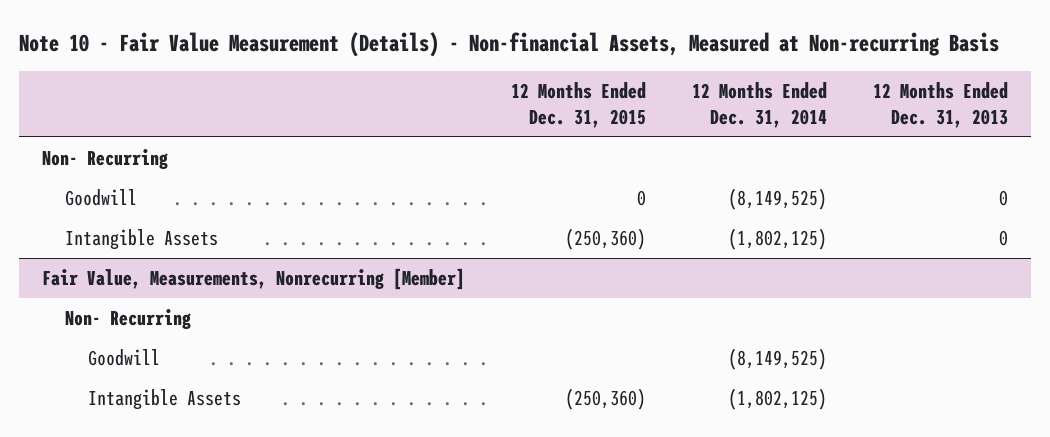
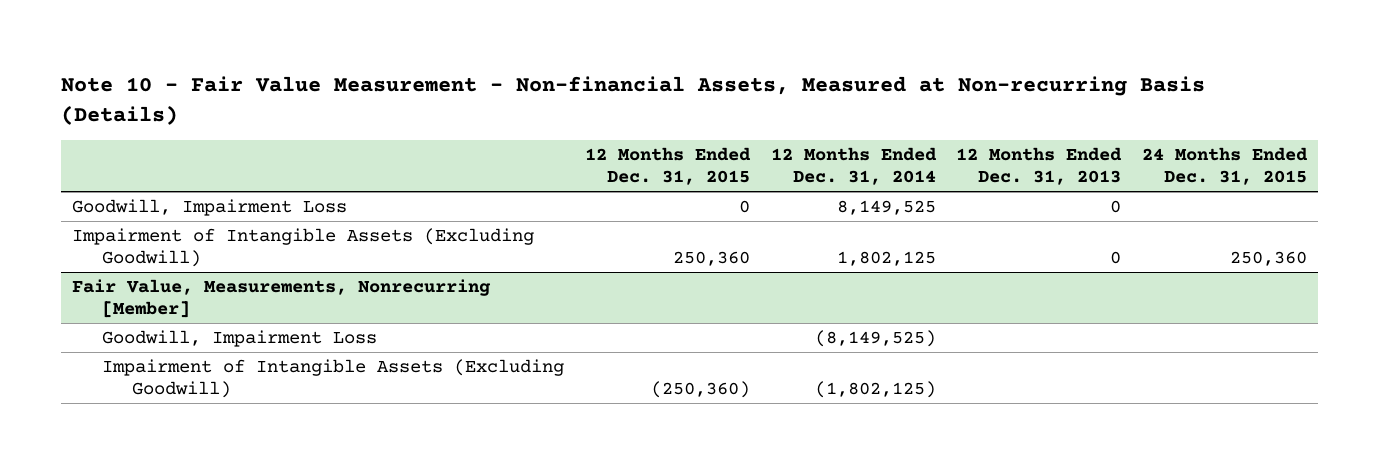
- Note 10 - Fair Value Measurement (Details) - Non-financial Assets, Measured at Non-recurring Basis
+ Note 10 - Fair Value Measurement - Non-financial Assets, Measured at Non-recurring Basis (Details)
- | 12 Months Ended Dec. 31, 2015 | 12 Months Ended Dec. 31, 2014 | 12 Months Ended Dec. 31, 2013
+ | 12 Months Ended Dec. 31, 2015 | 12 Months Ended Dec. 31, 2014 | 12 Months Ended Dec. 31, 2013 | 24 Months Ended Dec. 31, 2015
- Non- Recurring
- Goodwill | 0 | (8,149,525) | 0
- Intangible Assets | (250,360) | (1,802,125) | 0
+ Goodwill, Impairment Loss | 0 | 8,149,525 | 0 |
+ Impairment of Intangible Assets (Excluding Goodwill) | 250,360 | 1,802,125 | 0 | 250,360
@ Fair Value, Measurements, Nonrecurring [Member]
- Non- Recurring
- Goodwill | | (8,149,525) |
- Intangible Assets | (250,360) | (1,802,125) |
+ Goodwill, Impairment Loss | | (8,149,525) | |
+ Impairment of Intangible Assets (Excluding Goodwill) | (250,360) | (1,802,125) | |

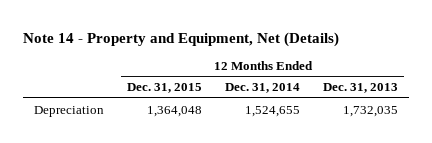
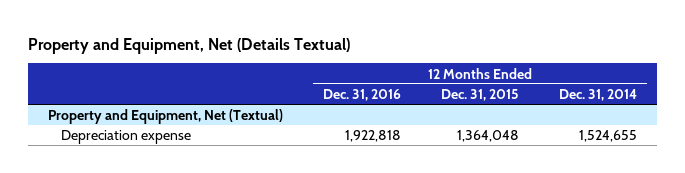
- Note 14 - Property and Equipment, Net (Details)
+ Property and Equipment, Net (Details Textual)
- | 12 Months Ended Dec. 31, 2015 | 12 Months Ended Dec. 31, 2014 | 12 Months Ended Dec. 31, 2013
+ | 12 Months Ended Dec. 31, 2016 | 12 Months Ended Dec. 31, 2015 | 12 Months Ended Dec. 31, 2014
- Depreciation | 1,364,048 | 1,524,655 | 1,732,035
+ Property and Equipment, Net (Textual)
+ Depreciation expense | 1,922,818 | 1,364,048 | 1,524,655

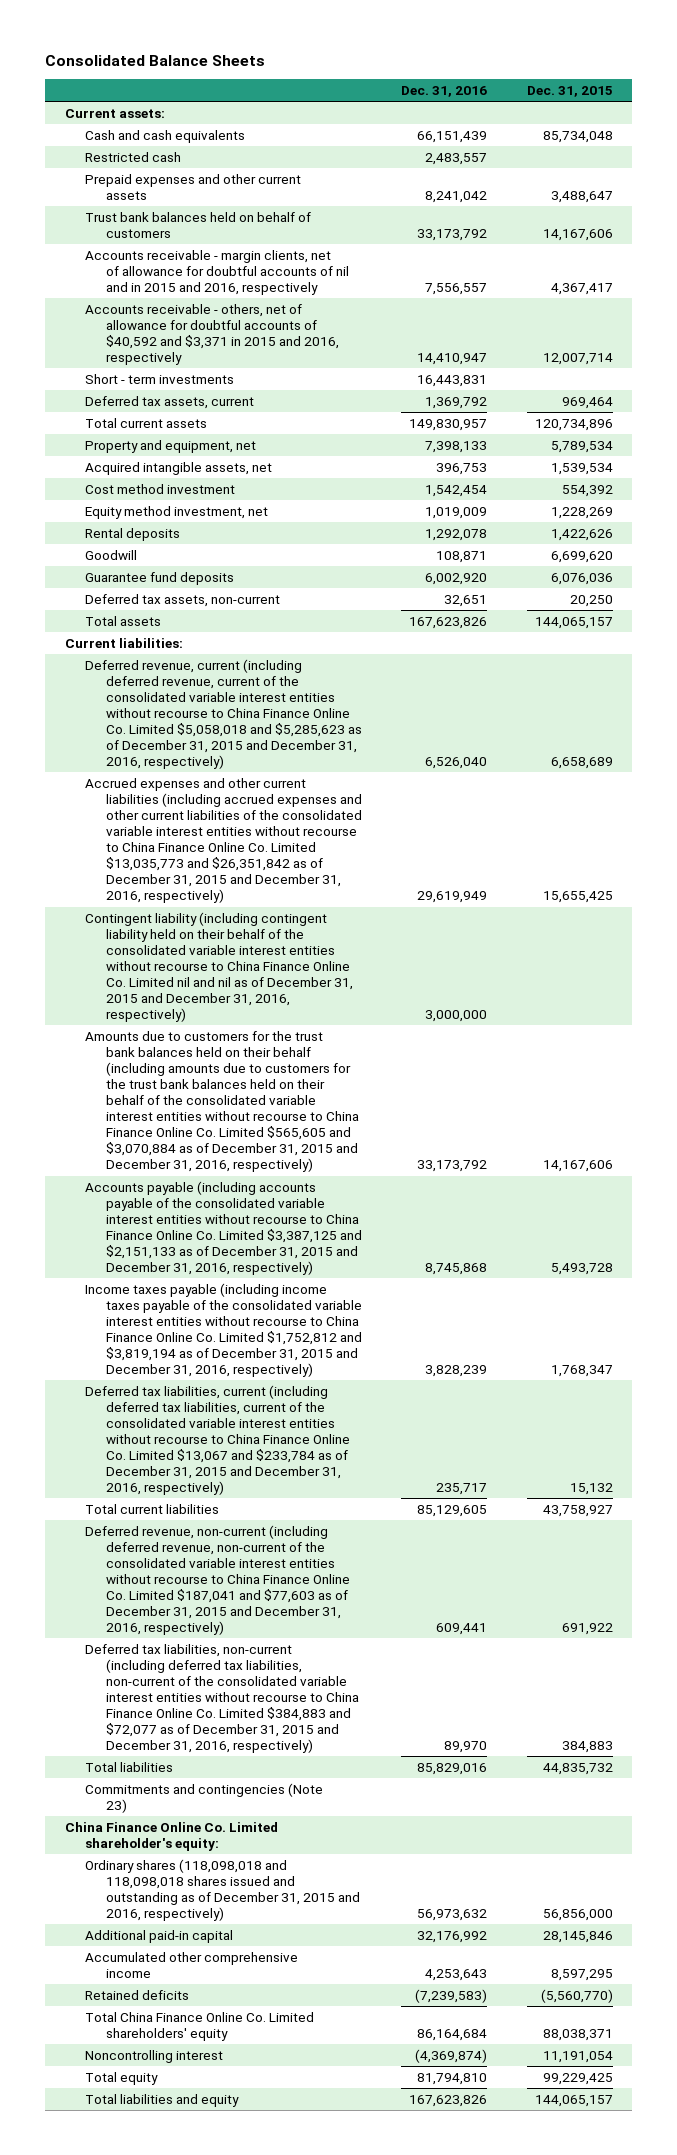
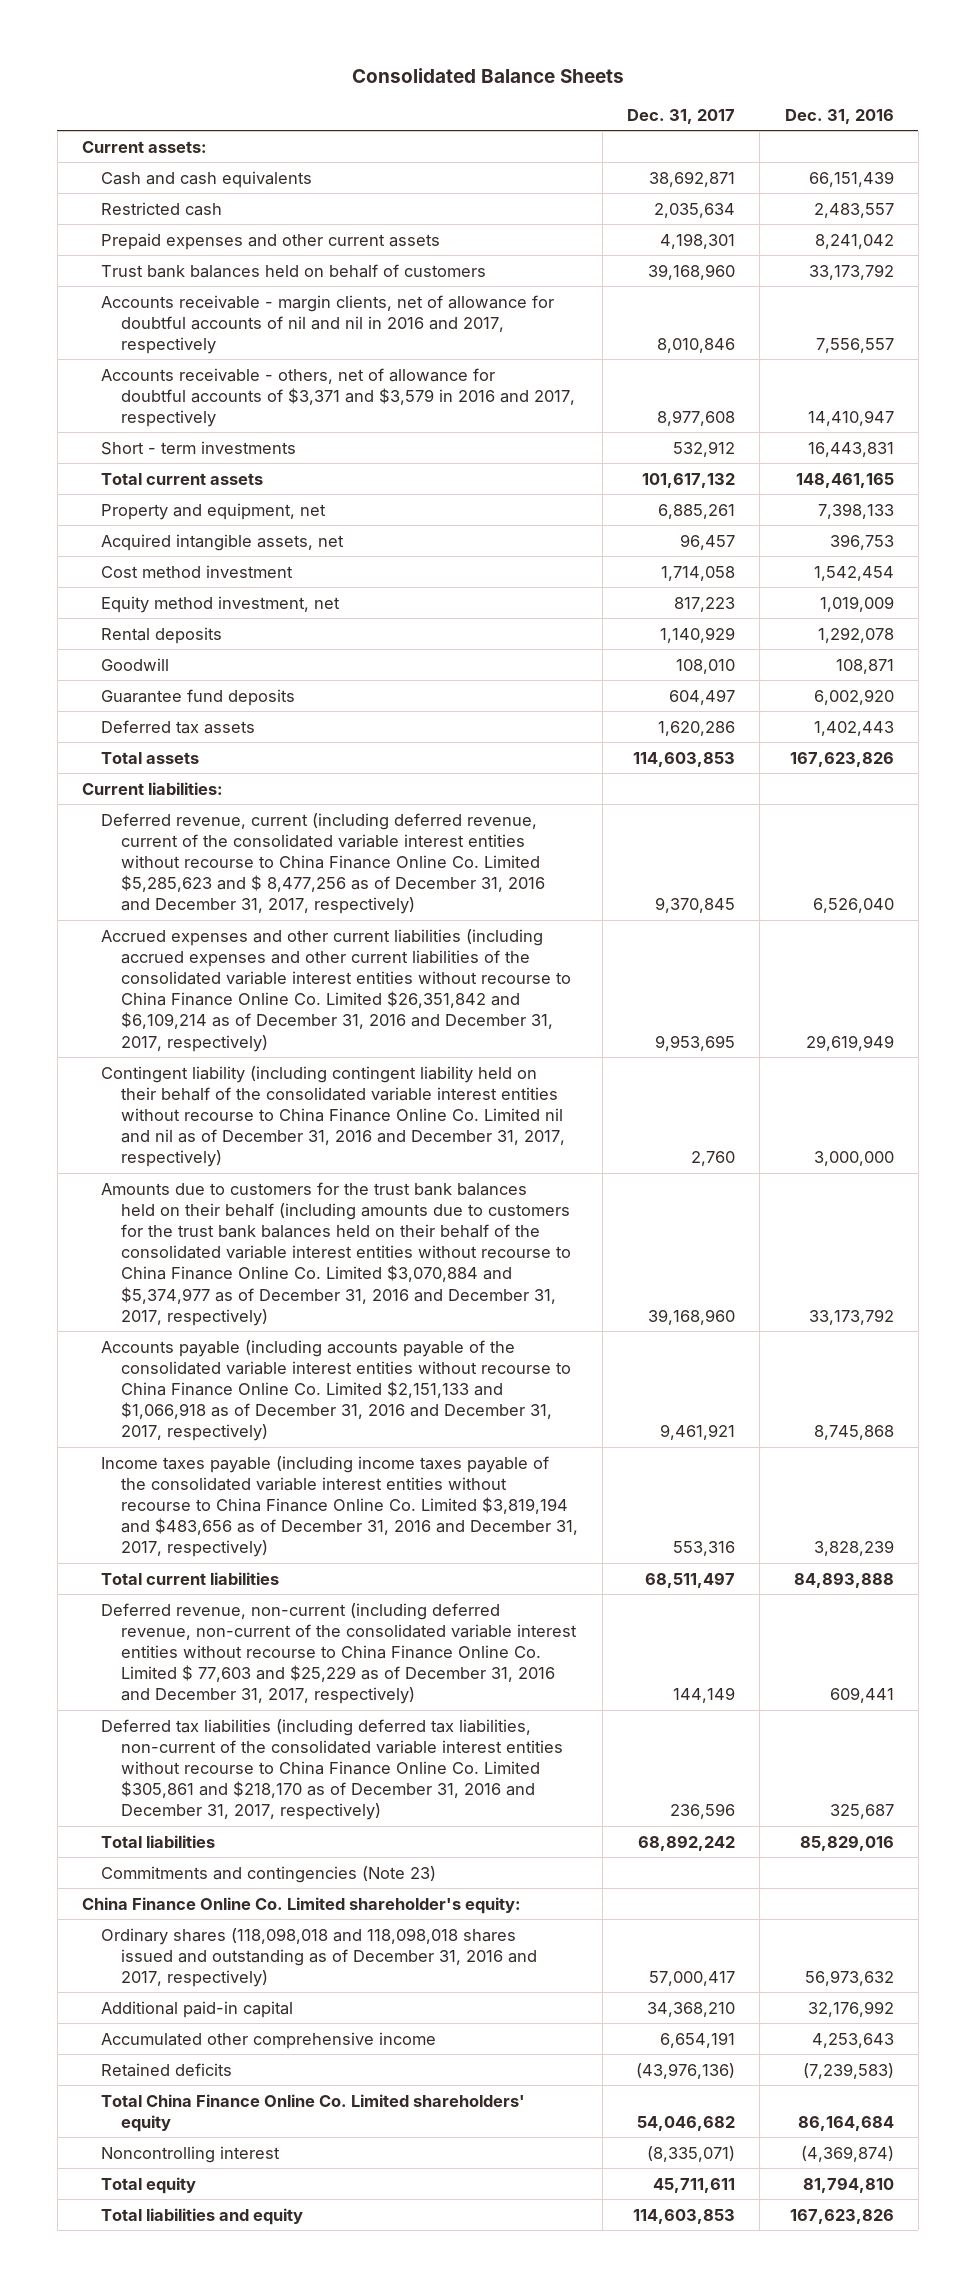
- | Dec. 31, 2016 | Dec. 31, 2015
+ | Dec. 31, 2017 | Dec. 31, 2016
- Accounts receivable - margin clients, net of allowance for doubtful accounts of nil and in 2015 and 2016, respectively | 7,556,557 | 4,367,417
- Accounts receivable - others, net of allowance for doubtful accounts of $40,592 and $3,371 in 2015 and 2016, respectively | 14,410,947 | 12,007,714
+ Accounts receivable - margin clients, net of allowance for doubtful accounts of nil and nil in 2016 and 2017, respectively | 8,010,846 | 7,556,557
+ Accounts receivable - others, net of allowance for doubtful accounts of $3,371 and $3,579 in 2016 and 2017, respectively | 8,977,608 | 14,410,947
- Deferred tax assets, current | 1,369,792 | 969,464
- Total current assets | 149,830,957 | 120,734,896
+ Total current assets | 101,617,132 | 148,461,165
- Deferred tax assets, non-current | 32,651 | 20,250
+ Deferred tax assets | 1,620,286 | 1,402,443
- Deferred revenue, current (including deferred revenue, current of the consolidated variable interest entities without recourse to China Finance Online Co. Limited $5,058,018 and $5,285,623 as of December 31, 2015 and December 31, 2016, respectively) | 6,526,040 | 6,658,689
- Accrued expenses and other current liabilities (including accrued expenses and other current liabilities of the consolidated variable interest entities without recourse to China Finance Online Co. Limited $13,035,773 and $26,351,842 as of December 31, 2015 and December 31, 2016, respectively) | 29,619,949 | 15,655,425
- Contingent liability (including contingent liability held on their behalf of the consolidated variable interest entities without recourse to China Finance Online Co. Limited nil and nil as of December 31, 2015 and December 31, 2016, respectively) | 3,000,000 |
- Amounts due to customers for the trust bank balances held on their behalf (including amounts due to customers for the trust bank balances held on their behalf of the consolidated variable interest entities without recourse to China Finance Online Co. Limited $565,605 and $3,070,884 as of December 31, 2015 and December 31, 2016, respectively) | 33,173,792 | 14,167,606
- Accounts payable (including accounts payable of the consolidated variable interest entities without recourse to China Finance Online Co. Limited $3,387,125 and $2,151,133 as of December 31, 2015 and December 31, 2016, respectively) | 8,745,868 | 5,493,728
- Income taxes payable (including income taxes payable of the consolidated variable interest entities without recourse to China Finance Online Co. Limited $1,752,812 and $3,819,194 as of December 31, 2015 and December 31, 2016, respectively) | 3,828,239 | 1,768,347
- Deferred tax liabilities, current (including deferred tax liabilities, current of the consolidated variable interest entities without recourse to China Finance Online Co. Limited $13,067 and $233,784 as of December 31, 2015 and December 31, 2016, respectively) | 235,717 | 15,132
- Total current liabilities | 85,129,605 | 43,758,927
- Deferred revenue, non-current (including deferred revenue, non-current of the consolidated variable interest entities without recourse to China Finance Online Co. Limited $187,041 and $77,603 as of December 31, 2015 and December 31, 2016, respectively) | 609,441 | 691,922
- Deferred tax liabilities, non-current (including deferred tax liabilities, non-current of the consolidated variable interest entities without recourse to China Finance Online Co. Limited $384,883 and $72,077 as of December 31, 2015 and December 31, 2016, respectively) | 89,970 | 384,883
+ Deferred revenue, current (including deferred revenue, current of the consolidated variable interest entities without recourse to China Finance Online Co. Limited $5,285,623 and $ 8,477,256 as of December 31, 2016 and December 31, 2017, respectively) | 9,370,845 | 6,526,040
+ Accrued expenses and other current liabilities (including accrued expenses and other current liabilities of the consolidated variable interest entities without recourse to China Finance Online Co. Limited $26,351,842 and $6,109,214 as of December 31, 2016 and December 31, 2017, respectively) | 9,953,695 | 29,619,949
+ Contingent liability (including contingent liability held on their behalf of the consolidated variable interest entities without recourse to China Finance Online Co. Limited nil and nil as of December 31, 2016 and December 31, 2017, respectively) | 2,760 | 3,000,000
+ Amounts due to customers for the trust bank balances held on their behalf (including amounts due to customers for the trust bank balances held on their behalf of the consolidated variable interest entities without recourse to China Finance Online Co. Limited $3,070,884 and $5,374,977 as of December 31, 2016 and December 31, 2017, respectively) | 39,168,960 | 33,173,792
+ Accounts payable (including accounts payable of the consolidated variable interest entities without recourse to China Finance Online Co. Limited $2,151,133 and $1,066,918 as of December 31, 2016 and December 31, 2017, respectively) | 9,461,921 | 8,745,868
+ Income taxes payable (including income taxes payable of the consolidated variable interest entities without recourse to China Finance Online Co. Limited $3,819,194 and $483,656 as of December 31, 2016 and December 31, 2017, respectively) | 553,316 | 3,828,239
+ Total current liabilities | 68,511,497 | 84,893,888
+ Deferred revenue, non-current (including deferred revenue, non-current of the consolidated variable interest entities without recourse to China Finance Online Co. Limited $ 77,603 and $25,229 as of December 31, 2016 and December 31, 2017, respectively) | 144,149 | 609,441
+ Deferred tax liabilities (including deferred tax liabilities, non-current of the consolidated variable interest entities without recourse to China Finance Online Co. Limited $305,861 and $218,170 as of December 31, 2016 and December 31, 2017, respectively) | 236,596 | 325,687
- Ordinary shares (118,098,018 and 118,098,018 shares issued and outstanding as of December 31, 2015 and 2016, respectively) | 56,973,632 | 56,856,000
+ Ordinary shares (118,098,018 and 118,098,018 shares issued and outstanding as of December 31, 2016 and 2017, respectively) | 57,000,417 | 56,973,632

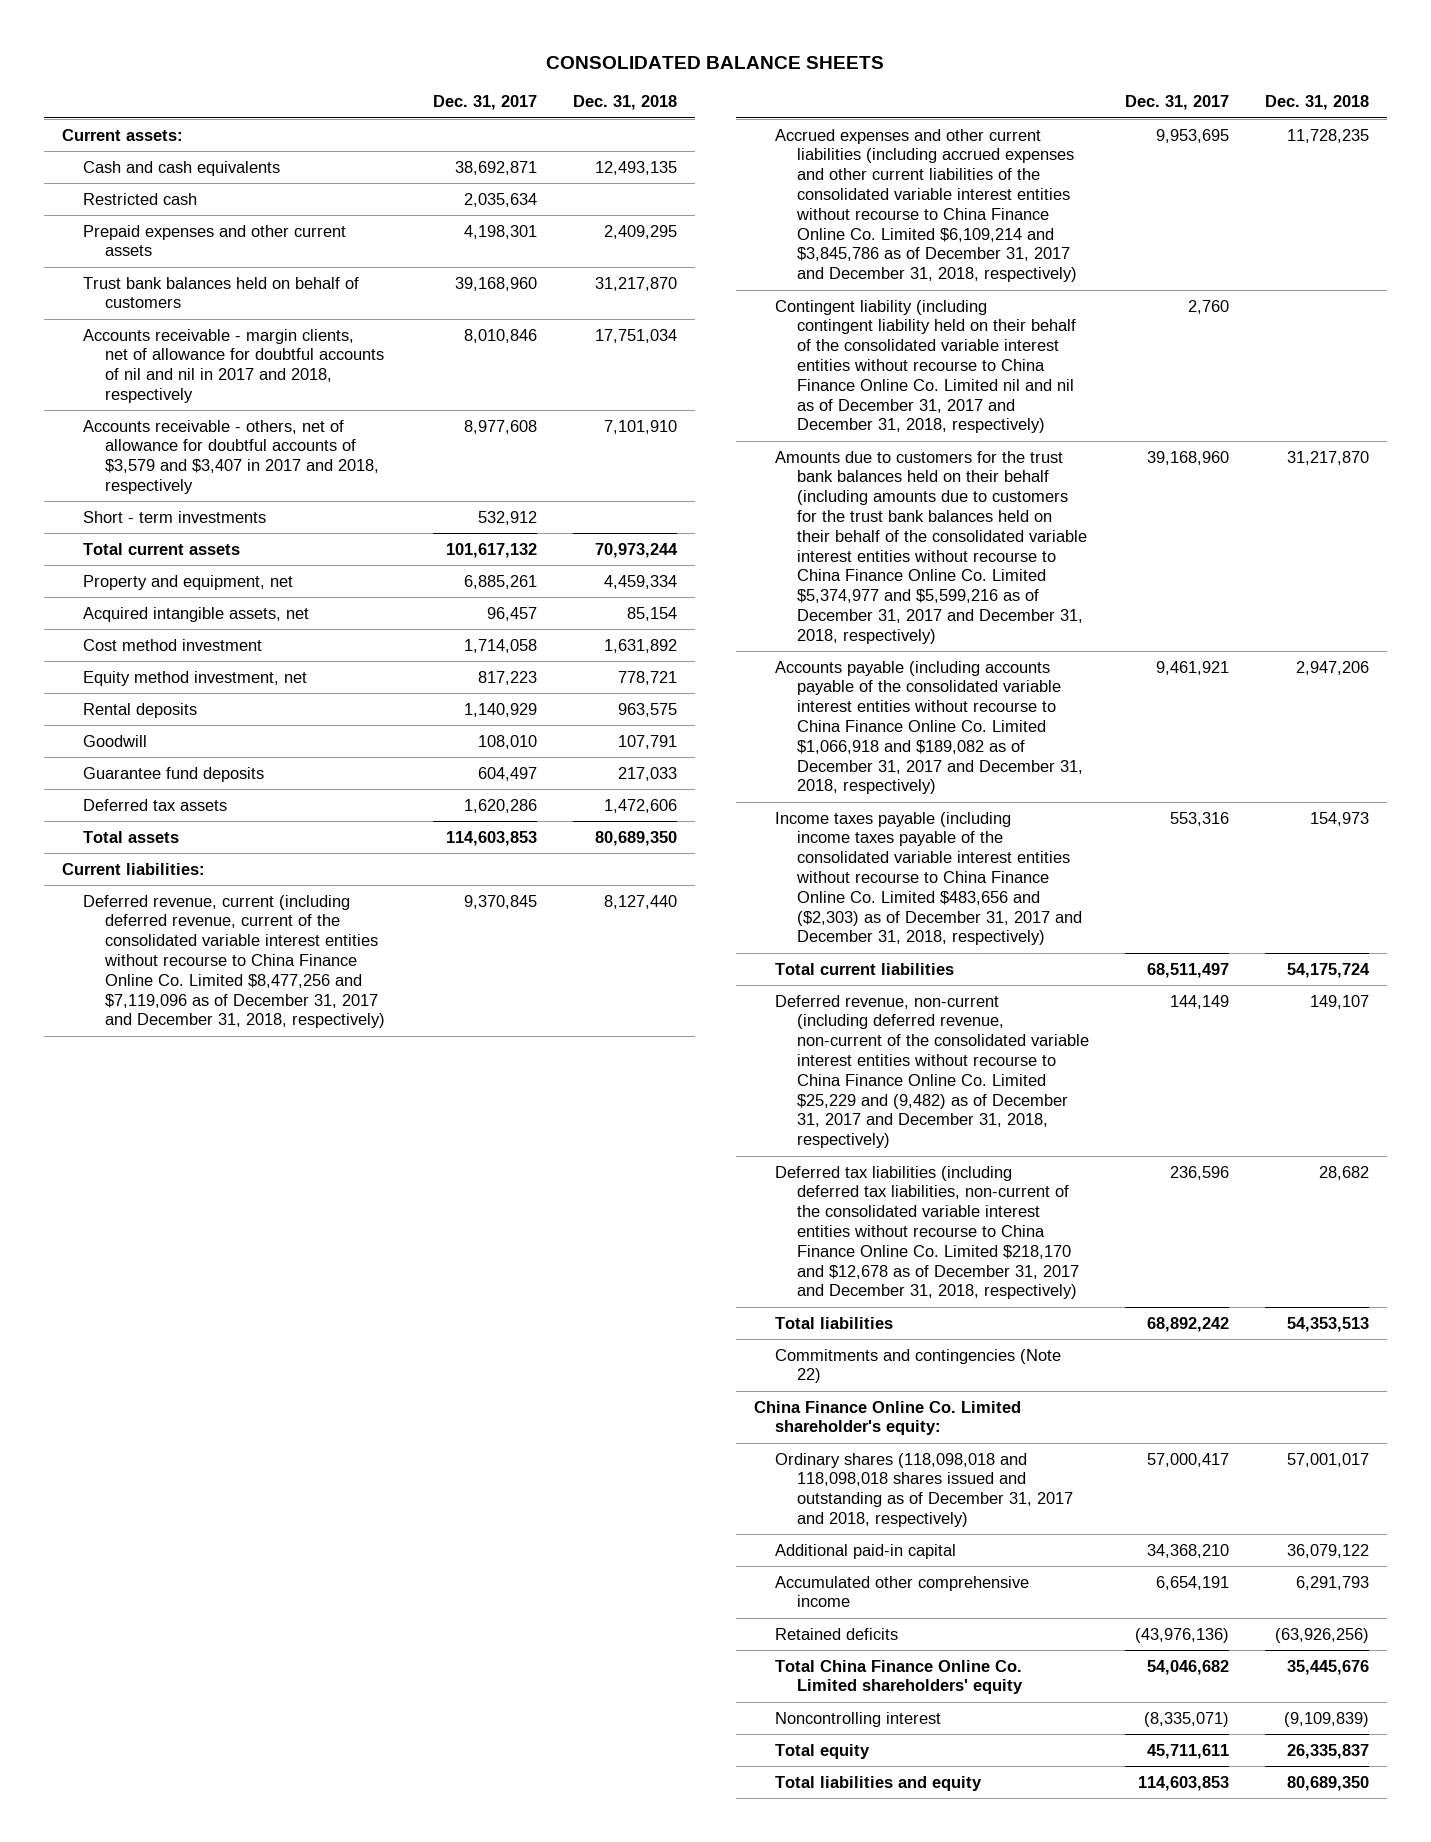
- Consolidated Balance Sheets
+ CONSOLIDATED BALANCE SHEETS
- | Dec. 31, 2017 | Dec. 31, 2016
+ | Dec. 31, 2017 | Dec. 31, 2018
- Accounts receivable - margin clients, net of allowance for doubtful accounts of nil and nil in 2016 and 2017, respectively | 8,010,846 | 7,556,557
- Accounts receivable - others, net of allowance for doubtful accounts of $3,371 and $3,579 in 2016 and 2017, respectively | 8,977,608 | 14,410,947
+ Accounts receivable - margin clients, net of allowance for doubtful accounts of nil and nil in 2017 and 2018, respectively | 8,010,846 | 17,751,034
+ Accounts receivable - others, net of allowance for doubtful accounts of $3,579 and $3,407 in 2017 and 2018, respectively | 8,977,608 | 7,101,910
- Deferred revenue, current (including deferred revenue, current of the consolidated variable interest entities without recourse to China Finance Online Co. Limited $5,285,623 and $ 8,477,256 as of December 31, 2016 and December 31, 2017, respectively) | 9,370,845 | 6,526,040
- Accrued expenses and other current liabilities (including accrued expenses and other current liabilities of the consolidated variable interest entities without recourse to China Finance Online Co. Limited $26,351,842 and $6,109,214 as of December 31, 2016 and December 31, 2017, respectively) | 9,953,695 | 29,619,949
- Contingent liability (including contingent liability held on their behalf of the consolidated variable interest entities without recourse to China Finance Online Co. Limited nil and nil as of December 31, 2016 and December 31, 2017, respectively) | 2,760 | 3,000,000
- Amounts due to customers for the trust bank balances held on their behalf (including amounts due to customers for the trust bank balances held on their behalf of the consolidated variable interest entities without recourse to China Finance Online Co. Limited $3,070,884 and $5,374,977 as of December 31, 2016 and December 31, 2017, respectively) | 39,168,960 | 33,173,792
- Accounts payable (including accounts payable of the consolidated variable interest entities without recourse to China Finance Online Co. Limited $2,151,133 and $1,066,918 as of December 31, 2016 and December 31, 2017, respectively) | 9,461,921 | 8,745,868
- Income taxes payable (including income taxes payable of the consolidated variable interest entities without recourse to China Finance Online Co. Limited $3,819,194 and $483,656 as of December 31, 2016 and December 31, 2017, respectively) | 553,316 | 3,828,239
+ Deferred revenue, current (including deferred revenue, current of the consolidated variable interest entities without recourse to China Finance Online Co. Limited $8,477,256 and $7,119,096 as of December 31, 2017 and December 31, 2018, respectively) | 9,370,845 | 8,127,440
+ Accrued expenses and other current liabilities (including accrued expenses and other current liabilities of the consolidated variable interest entities without recourse to China Finance Online Co. Limited $6,109,214 and $3,845,786 as of December 31, 2017 and December 31, 2018, respectively) | 9,953,695 | 11,728,235
+ Contingent liability (including contingent liability held on their behalf of the consolidated variable interest entities without recourse to China Finance Online Co. Limited nil and nil as of December 31, 2017 and December 31, 2018, respectively) | 2,760 |
+ Amounts due to customers for the trust bank balances held on their behalf (including amounts due to customers for the trust bank balances held on their behalf of the consolidated variable interest entities without recourse to China Finance Online Co. Limited $5,374,977 and $5,599,216 as of December 31, 2017 and December 31, 2018, respectively) | 39,168,960 | 31,217,870
+ Accounts payable (including accounts payable of the consolidated variable interest entities without recourse to China Finance Online Co. Limited $1,066,918 and $189,082 as of December 31, 2017 and December 31, 2018, respectively) | 9,461,921 | 2,947,206
+ Income taxes payable (including income taxes payable of the consolidated variable interest entities without recourse to China Finance Online Co. Limited $483,656 and ($2,303) as of December 31, 2017 and December 31, 2018, respectively) | 553,316 | 154,973
- Deferred revenue, non-current (including deferred revenue, non-current of the consolidated variable interest entities without recourse to China Finance Online Co. Limited $ 77,603 and $25,229 as of December 31, 2016 and December 31, 2017, respectively) | 144,149 | 609,441
- Deferred tax liabilities (including deferred tax liabilities, non-current of the consolidated variable interest entities without recourse to China Finance Online Co. Limited $305,861 and $218,170 as of December 31, 2016 and December 31, 2017, respectively) | 236,596 | 325,687
+ Deferred revenue, non-current (including deferred revenue, non-current of the consolidated variable interest entities without recourse to China Finance Online Co. Limited $25,229 and (9,482) as of December 31, 2017 and December 31, 2018, respectively) | 144,149 | 149,107
+ Deferred tax liabilities (including deferred tax liabilities, non-current of the consolidated variable interest entities without recourse to China Finance Online Co. Limited $218,170 and $12,678 as of December 31, 2017 and December 31, 2018, respectively) | 236,596 | 28,682
- Commitments and contingencies (Note 23)
+ Commitments and contingencies (Note 22)
- Ordinary shares (118,098,018 and 118,098,018 shares issued and outstanding as of December 31, 2016 and 2017, respectively) | 57,000,417 | 56,973,632
+ Ordinary shares (118,098,018 and 118,098,018 shares issued and outstanding as of December 31, 2017 and 2018, respectively) | 57,000,417 | 57,001,017

